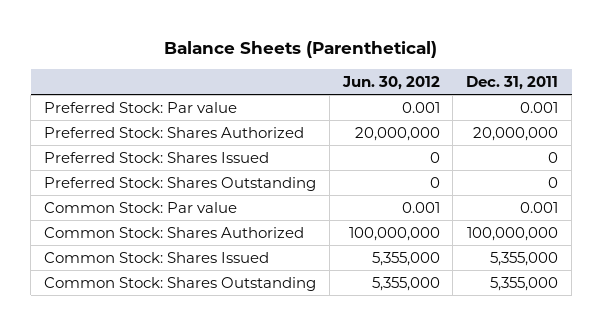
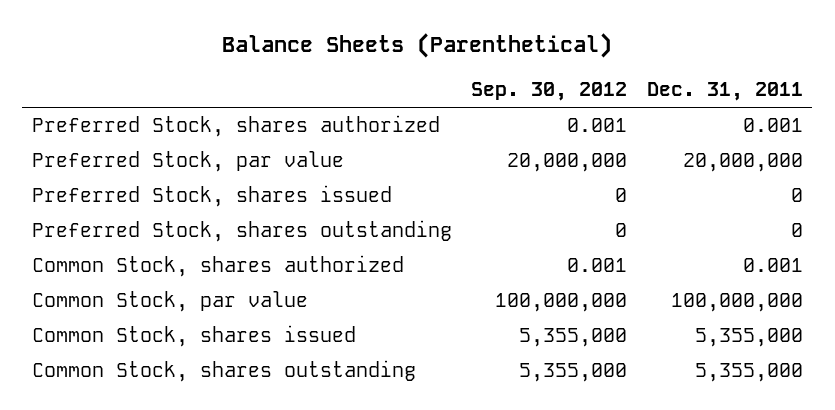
- | Jun. 30, 2012 | Dec. 31, 2011
+ | Sep. 30, 2012 | Dec. 31, 2011
- Preferred Stock: Par value | 0.001 | 0.001
- Preferred Stock: Shares Authorized | 20,000,000 | 20,000,000
- Preferred Stock: Shares Issued | 0 | 0
- Preferred Stock: Shares Outstanding | 0 | 0
- Common Stock: Par value | 0.001 | 0.001
- Common Stock: Shares Authorized | 100,000,000 | 100,000,000
- Common Stock: Shares Issued | 5,355,000 | 5,355,000
- Common Stock: Shares Outstanding | 5,355,000 | 5,355,000
+ Preferred Stock, shares authorized | 0.001 | 0.001
+ Preferred Stock, par value | 20,000,000 | 20,000,000
+ Preferred Stock, shares issued | 0 | 0
+ Preferred Stock, shares outstanding | 0 | 0
+ Common Stock, shares authorized | 0.001 | 0.001
+ Common Stock, par value | 100,000,000 | 100,000,000
+ Common Stock, shares issued | 5,355,000 | 5,355,000
+ Common Stock, shares outstanding | 5,355,000 | 5,355,000

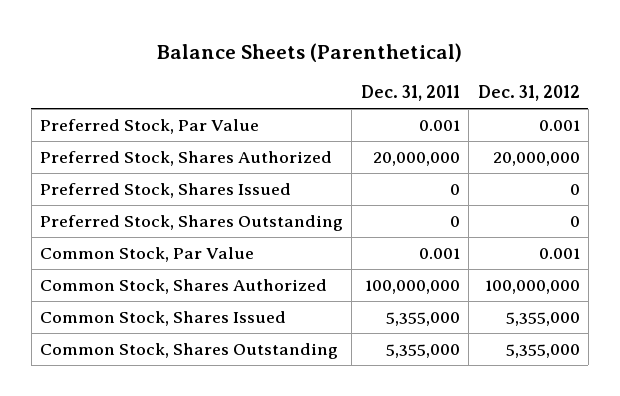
- | Sep. 30, 2012 | Dec. 31, 2011
+ | Dec. 31, 2011 | Dec. 31, 2012
- Preferred Stock, shares authorized | 0.001 | 0.001
- Preferred Stock, par value | 20,000,000 | 20,000,000
- Preferred Stock, shares issued | 0 | 0
- Preferred Stock, shares outstanding | 0 | 0
- Common Stock, shares authorized | 0.001 | 0.001
- Common Stock, par value | 100,000,000 | 100,000,000
- Common Stock, shares issued | 5,355,000 | 5,355,000
- Common Stock, shares outstanding | 5,355,000 | 5,355,000
+ Preferred Stock, Par Value | 0.001 | 0.001
+ Preferred Stock, Shares Authorized | 20,000,000 | 20,000,000
+ Preferred Stock, Shares Issued | 0 | 0
+ Preferred Stock, Shares Outstanding | 0 | 0
+ Common Stock, Par Value | 0.001 | 0.001
+ Common Stock, Shares Authorized | 100,000,000 | 100,000,000
+ Common Stock, Shares Issued | 5,355,000 | 5,355,000
+ Common Stock, Shares Outstanding | 5,355,000 | 5,355,000

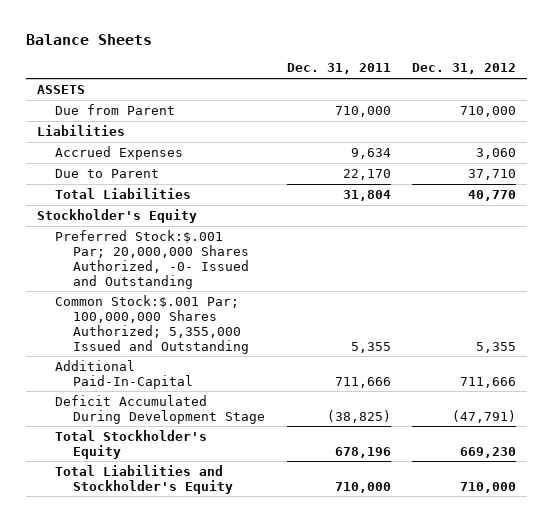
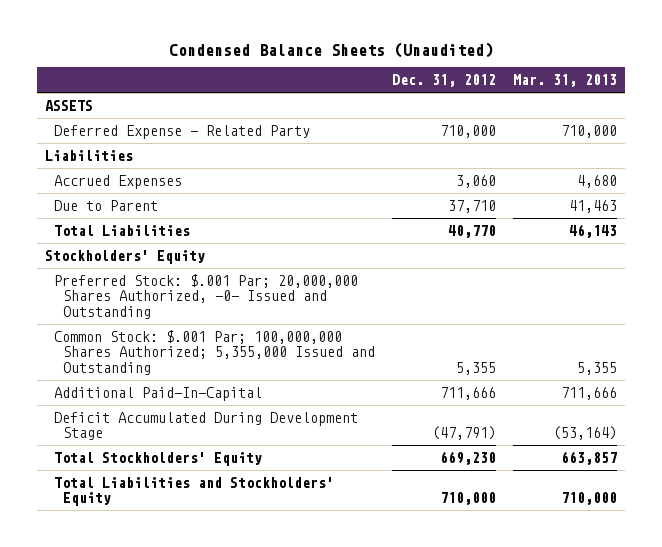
- Balance Sheets
+ Condensed Balance Sheets (Unaudited)
- | Dec. 31, 2011 | Dec. 31, 2012
+ | Dec. 31, 2012 | Mar. 31, 2013
- Due from Parent | 710,000 | 710,000
+ Deferred Expense - Related Party | 710,000 | 710,000
- Stockholder's Equity
- Preferred Stock:$.001 Par; 20,000,000 Shares Authorized, -0- Issued and Outstanding
- Common Stock:$.001 Par; 100,000,000 Shares Authorized; 5,355,000 Issued and Outstanding | 5,355 | 5,355
+ Stockholders' Equity
+ Preferred Stock: $.001 Par; 20,000,000 Shares Authorized, -0- Issued and Outstanding
+ Common Stock: $.001 Par; 100,000,000 Shares Authorized; 5,355,000 Issued and Outstanding | 5,355 | 5,355
- Total Stockholder's Equity | 678,196 | 669,230
- Total Liabilities and Stockholder's Equity | 710,000 | 710,000
+ Total Stockholders' Equity | 669,230 | 663,857
+ Total Liabilities and Stockholders' Equity | 710,000 | 710,000

